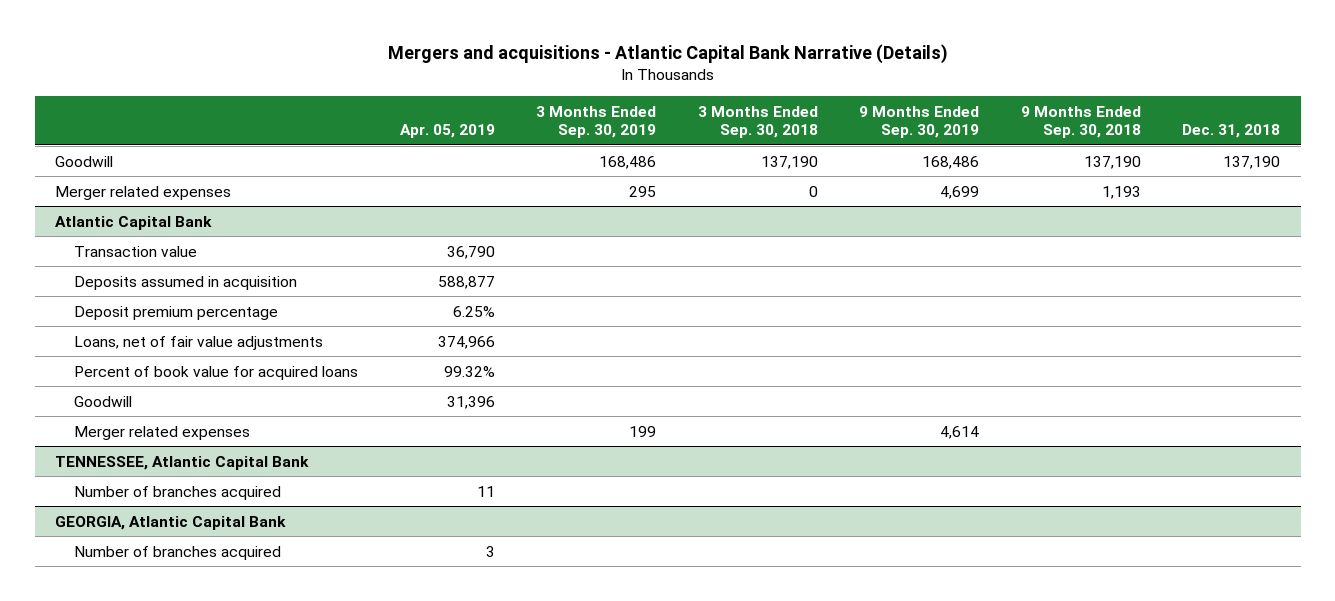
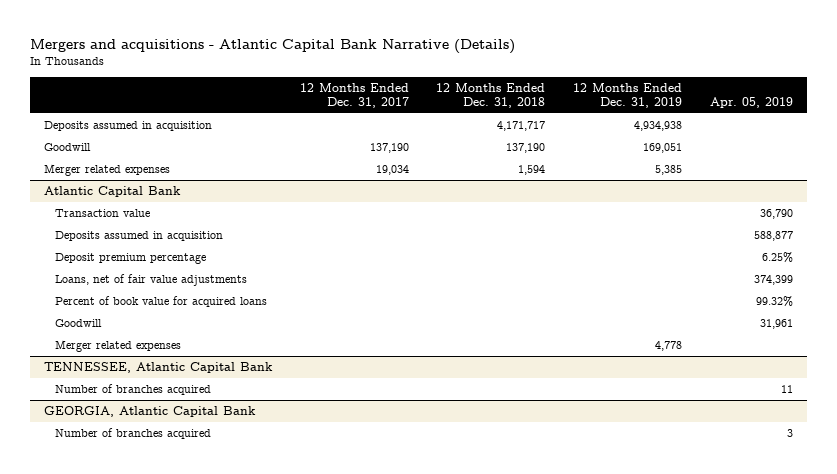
- | Apr. 05, 2019 | 3 Months Ended Sep. 30, 2019 | 3 Months Ended Sep. 30, 2018 | 9 Months Ended Sep. 30, 2019 | 9 Months Ended Sep. 30, 2018 | Dec. 31, 2018
+ | 12 Months Ended Dec. 31, 2017 | 12 Months Ended Dec. 31, 2018 | 12 Months Ended Dec. 31, 2019 | Apr. 05, 2019
+ Deposits assumed in acquisition | | 4,171,717 | 4,934,938 |
@ Atlantic Capital Bank
- Loans, net of fair value adjustments | 374,966 | | | | |
+ Loans, net of fair value adjustments | | | | 374,399
- Goodwill | 31,396 | | | | |
+ Goodwill | | | | 31,961

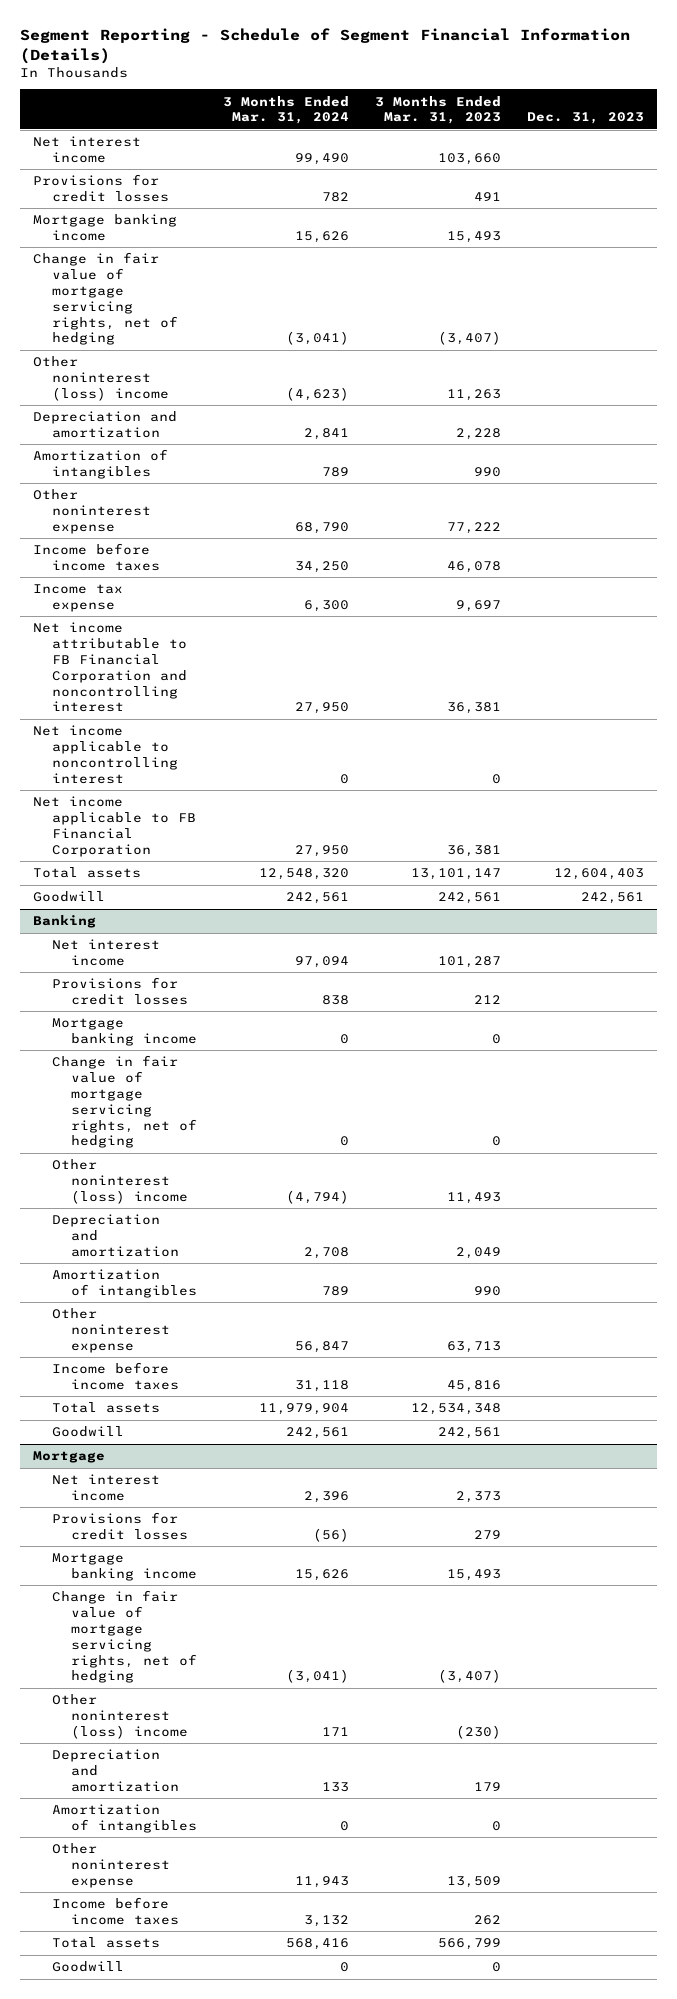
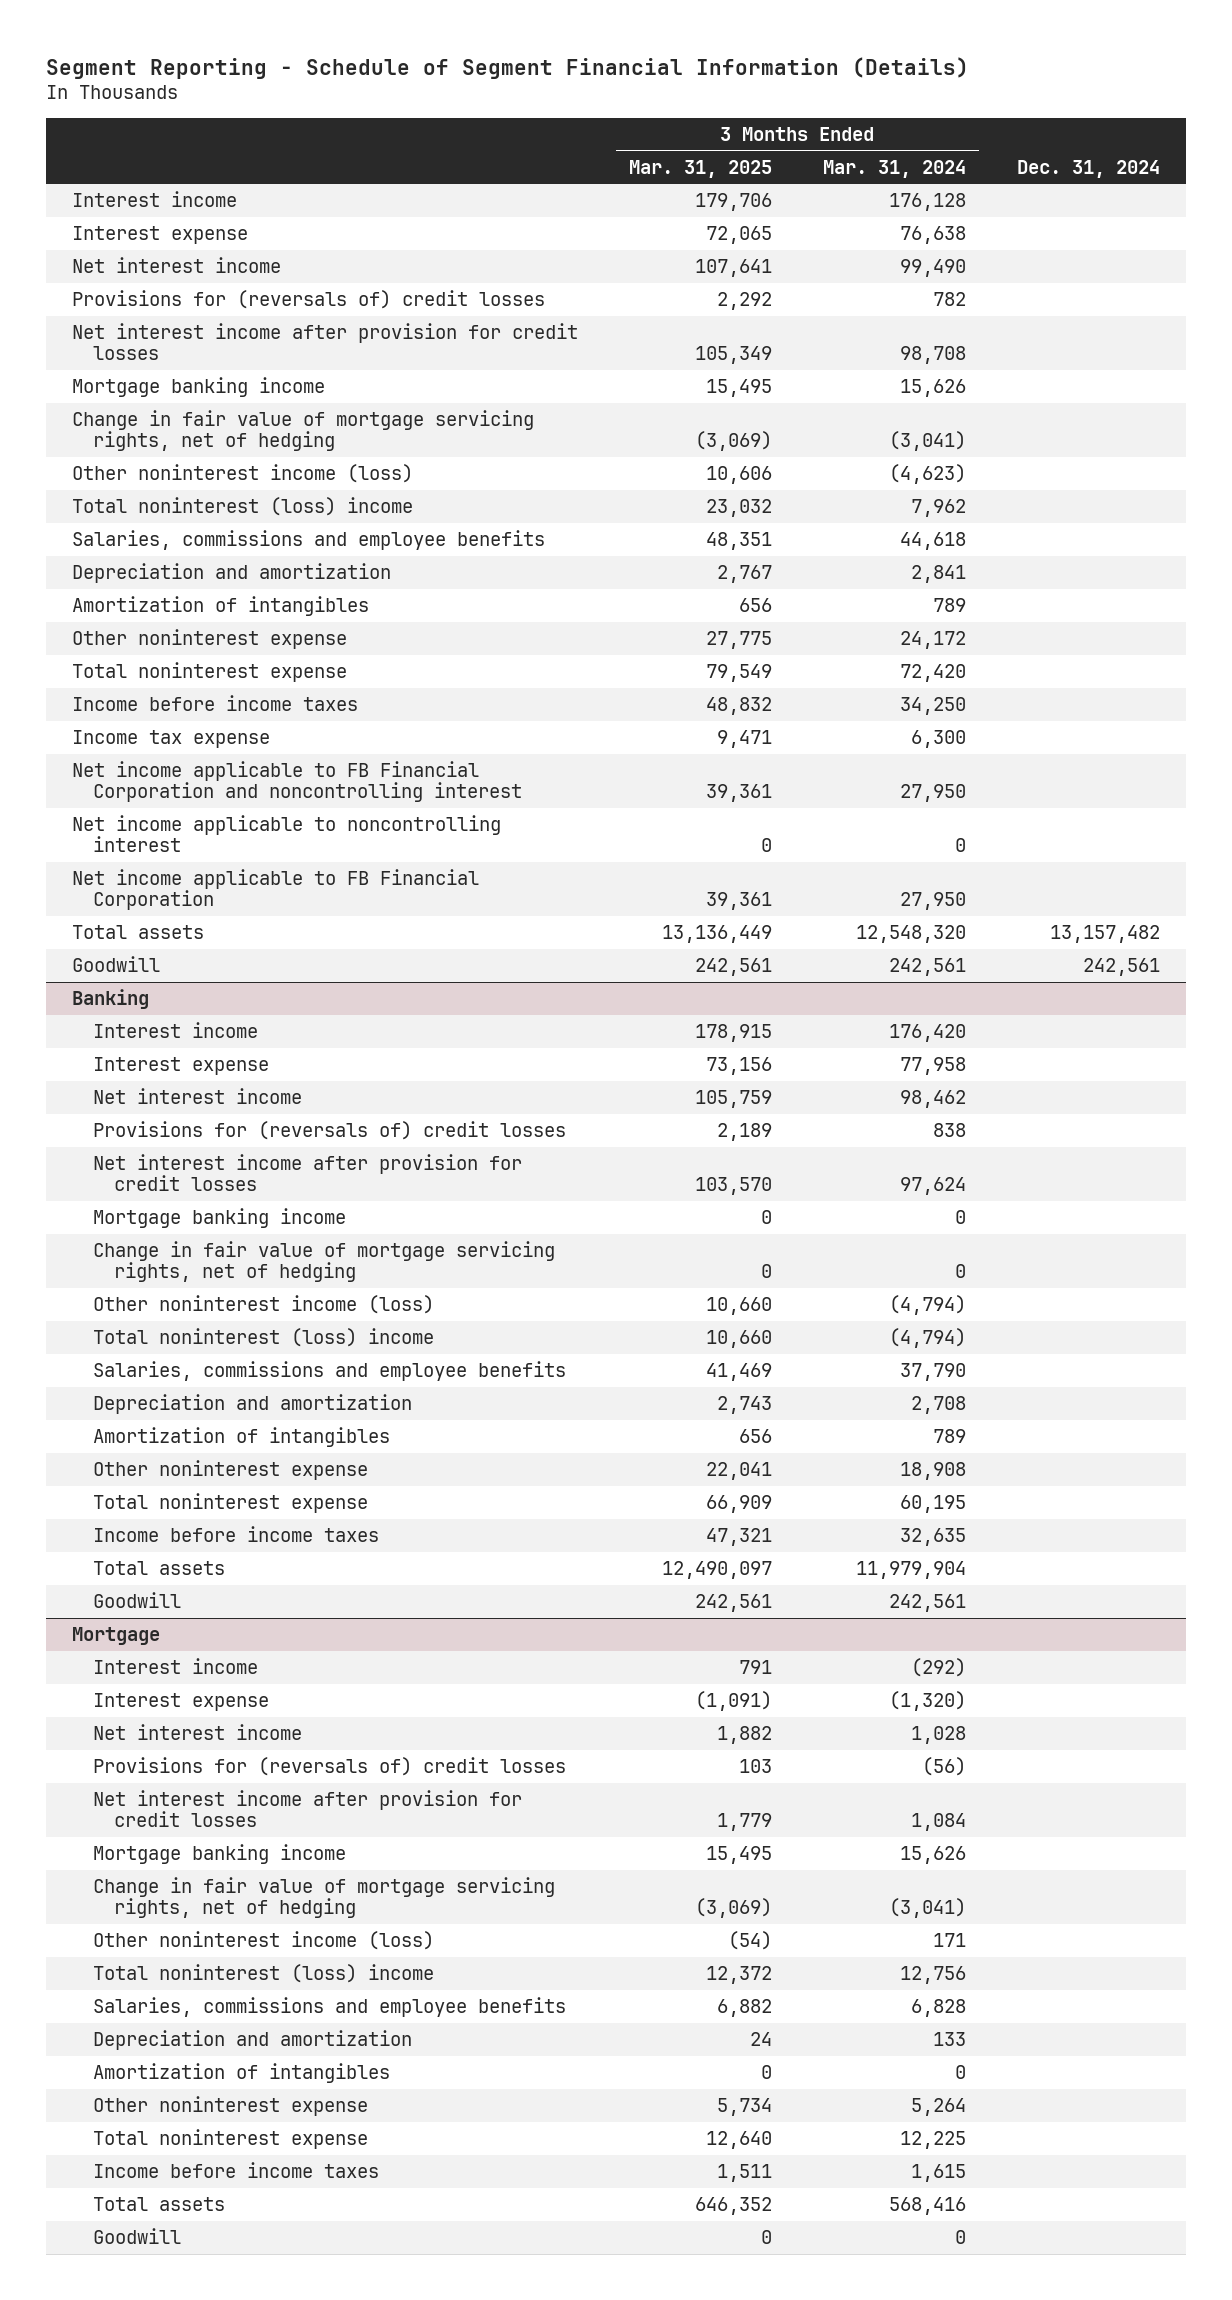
- | 3 Months Ended Mar. 31, 2024 | 3 Months Ended Mar. 31, 2023 | Dec. 31, 2023
+ | 3 Months Ended Mar. 31, 2025 | 3 Months Ended Mar. 31, 2024 | Dec. 31, 2024
+ Interest income | 179,706 | 176,128 |
+ Interest expense | 72,065 | 76,638 |
- Provisions for credit losses | 782 | 491 |
+ Provisions for (reversals of) credit losses | 2,292 | 782 |
+ Net interest income after provision for credit losses | 105,349 | 98,708 |
- Other noninterest (loss) income | (4,623) | 11,263 |
+ Other noninterest income (loss) | 10,606 | (4,623) |
+ Total noninterest (loss) income | 23,032 | 7,962 |
+ Salaries, commissions and employee benefits | 48,351 | 44,618 |
- Other noninterest expense | 68,790 | 77,222 |
+ Other noninterest expense | 27,775 | 24,172 |
+ Total noninterest expense | 79,549 | 72,420 |
- Net income attributable to FB Financial Corporation and noncontrolling interest | 27,950 | 36,381 |
+ Net income applicable to FB Financial Corporation and noncontrolling interest | 39,361 | 27,950 |
@ Banking
- Net interest income | 97,094 | 101,287 |
- Provisions for credit losses | 838 | 212 |
+ Interest income | 178,915 | 176,420 |
+ Interest expense | 73,156 | 77,958 |
+ Net interest income | 105,759 | 98,462 |
+ Provisions for (reversals of) credit losses | 2,189 | 838 |
+ Net interest income after provision for credit losses | 103,570 | 97,624 |
- Other noninterest (loss) income | (4,794) | 11,493 |
+ Other noninterest income (loss) | 10,660 | (4,794) |
+ Total noninterest (loss) income | 10,660 | (4,794) |
+ Salaries, commissions and employee benefits | 41,469 | 37,790 |
- Other noninterest expense | 56,847 | 63,713 |
- Income before income taxes | 31,118 | 45,816 |
+ Other noninterest expense | 22,041 | 18,908 |
+ Total noninterest expense | 66,909 | 60,195 |
+ Income before income taxes | 47,321 | 32,635 |
@ Mortgage
- Net interest income | 2,396 | 2,373 |
- Provisions for credit losses | (56) | 279 |
+ Interest income | 791 | (292) |
+ Interest expense | (1,091) | (1,320) |
+ Net interest income | 1,882 | 1,028 |
+ Provisions for (reversals of) credit losses | 103 | (56) |
+ Net interest income after provision for credit losses | 1,779 | 1,084 |
- Other noninterest (loss) income | 171 | (230) |
+ Other noninterest income (loss) | (54) | 171 |
+ Total noninterest (loss) income | 12,372 | 12,756 |
+ Salaries, commissions and employee benefits | 6,882 | 6,828 |
- Other noninterest expense | 11,943 | 13,509 |
- Income before income taxes | 3,132 | 262 |
+ Other noninterest expense | 5,734 | 5,264 |
+ Total noninterest expense | 12,640 | 12,225 |
+ Income before income taxes | 1,511 | 1,615 |

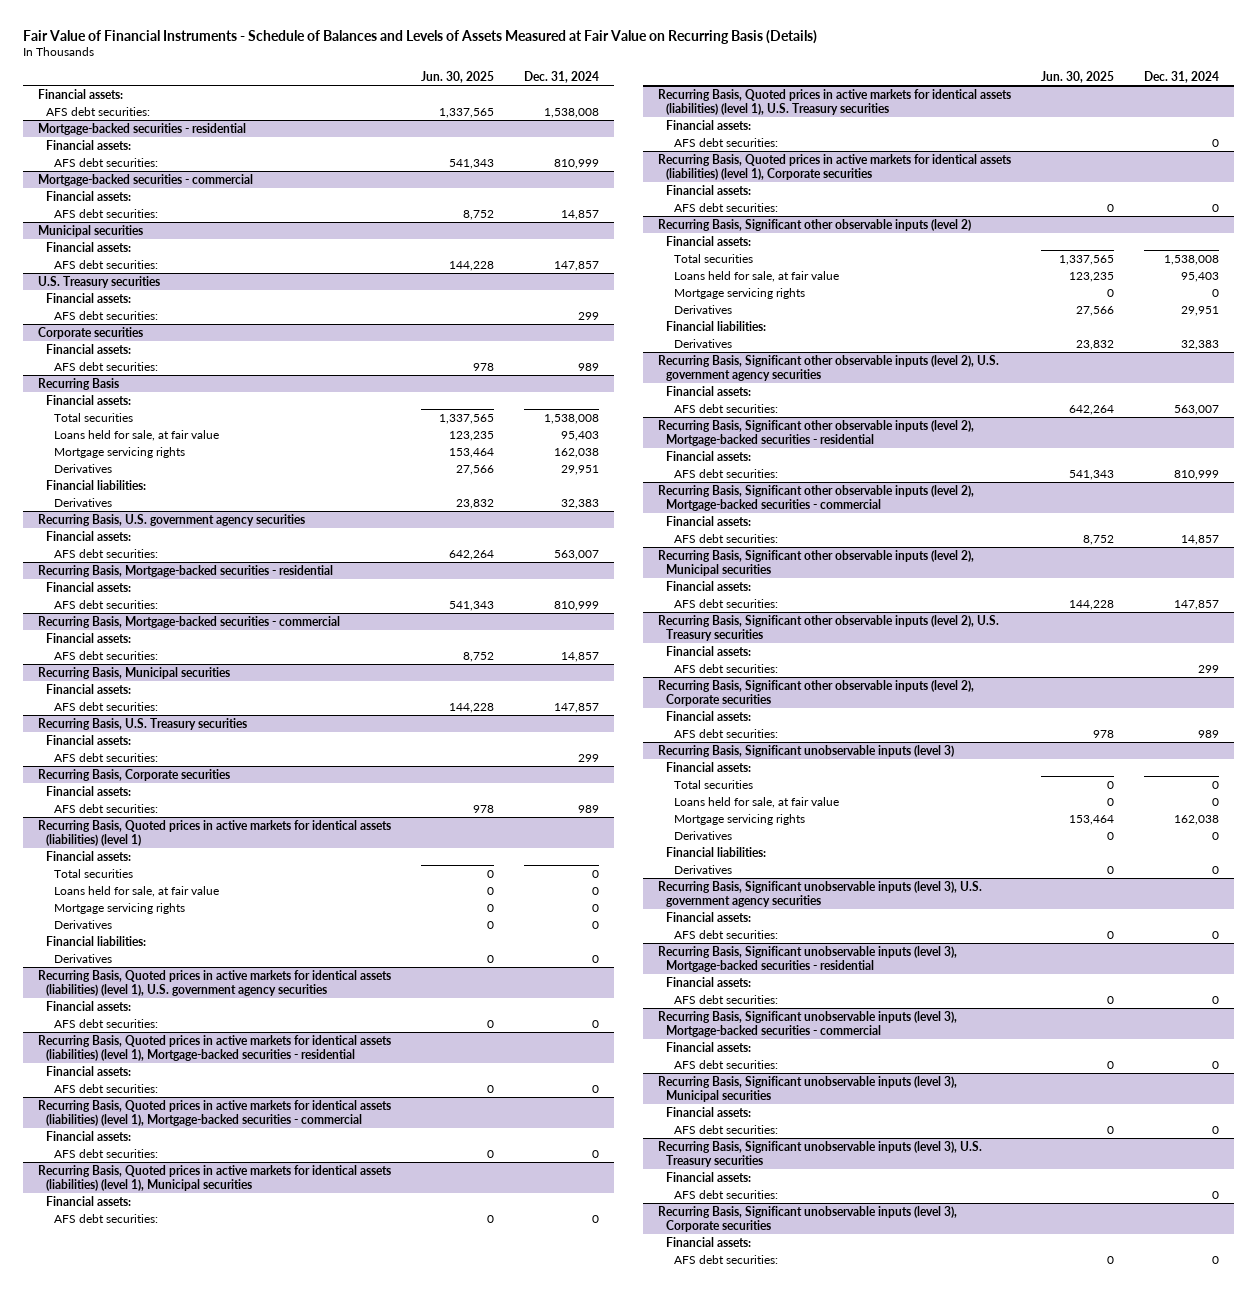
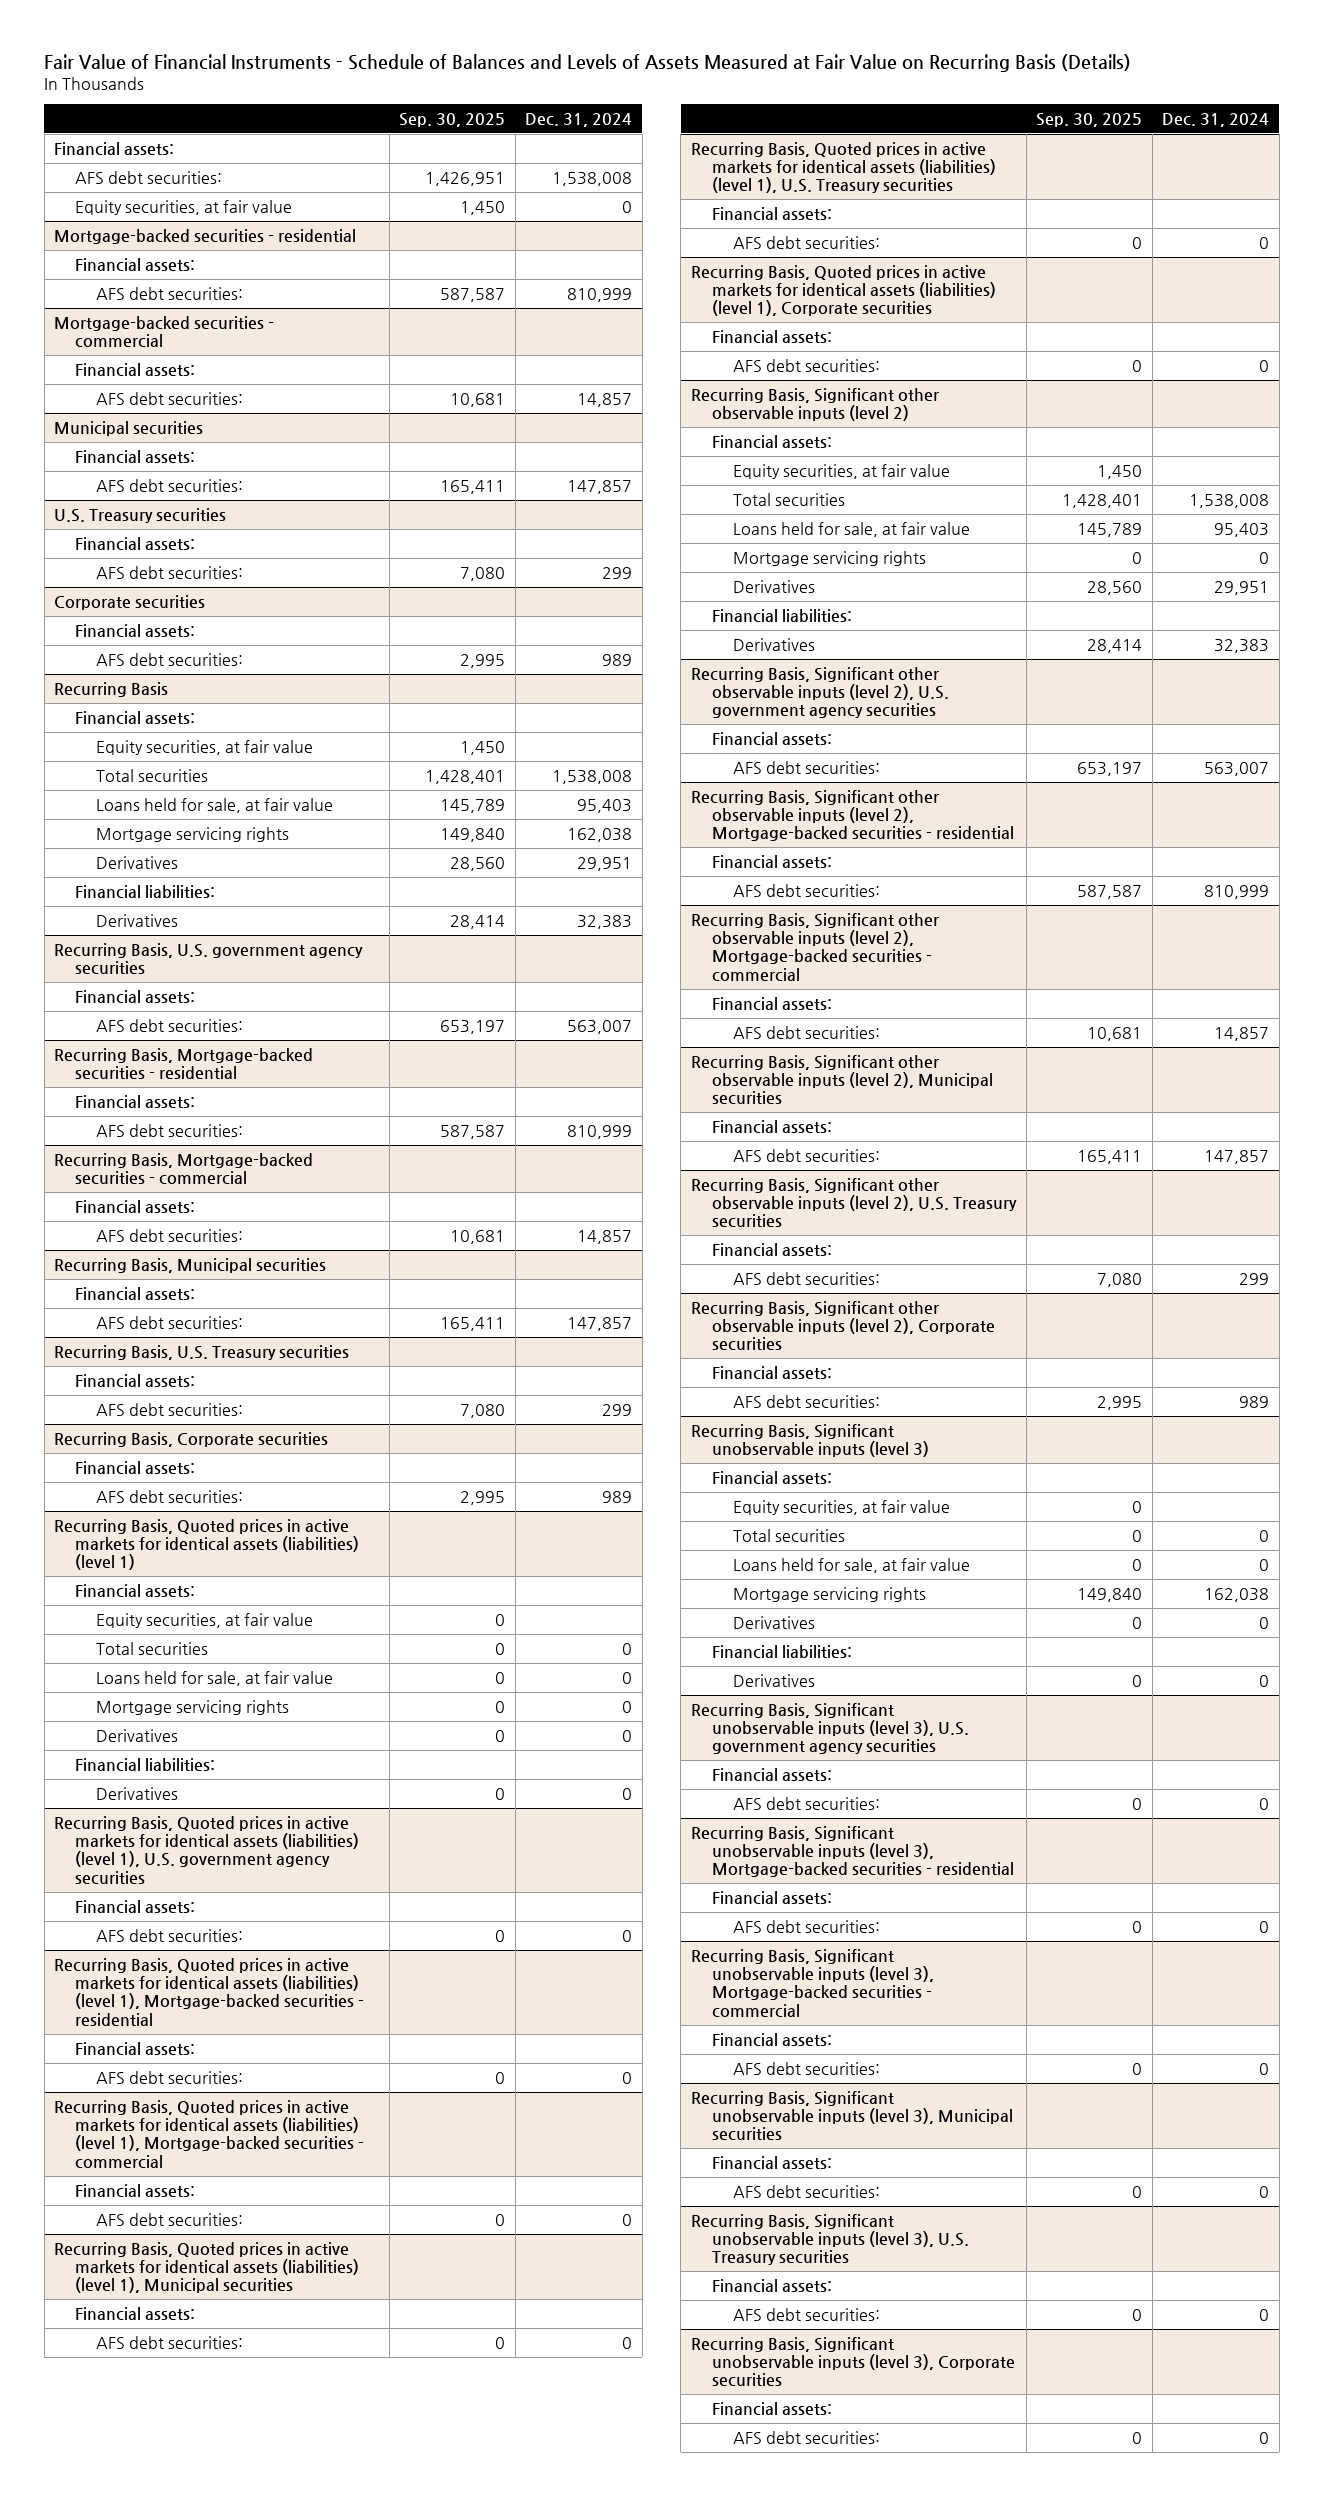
- | Jun. 30, 2025 | Dec. 31, 2024
+ | Sep. 30, 2025 | Dec. 31, 2024
+ Equity securities, at fair value | 1,450 | 0
@ Recurring Basis
+ Equity securities, at fair value | 1,450 |
@ Recurring Basis, Quoted prices in active markets for identical assets (liabilities) (level 1)
+ Equity securities, at fair value | 0 |
@ Recurring Basis, Significant other observable inputs (level 2)
+ Equity securities, at fair value | 1,450 |
@ Recurring Basis, Significant unobservable inputs (level 3)
+ Equity securities, at fair value | 0 |

